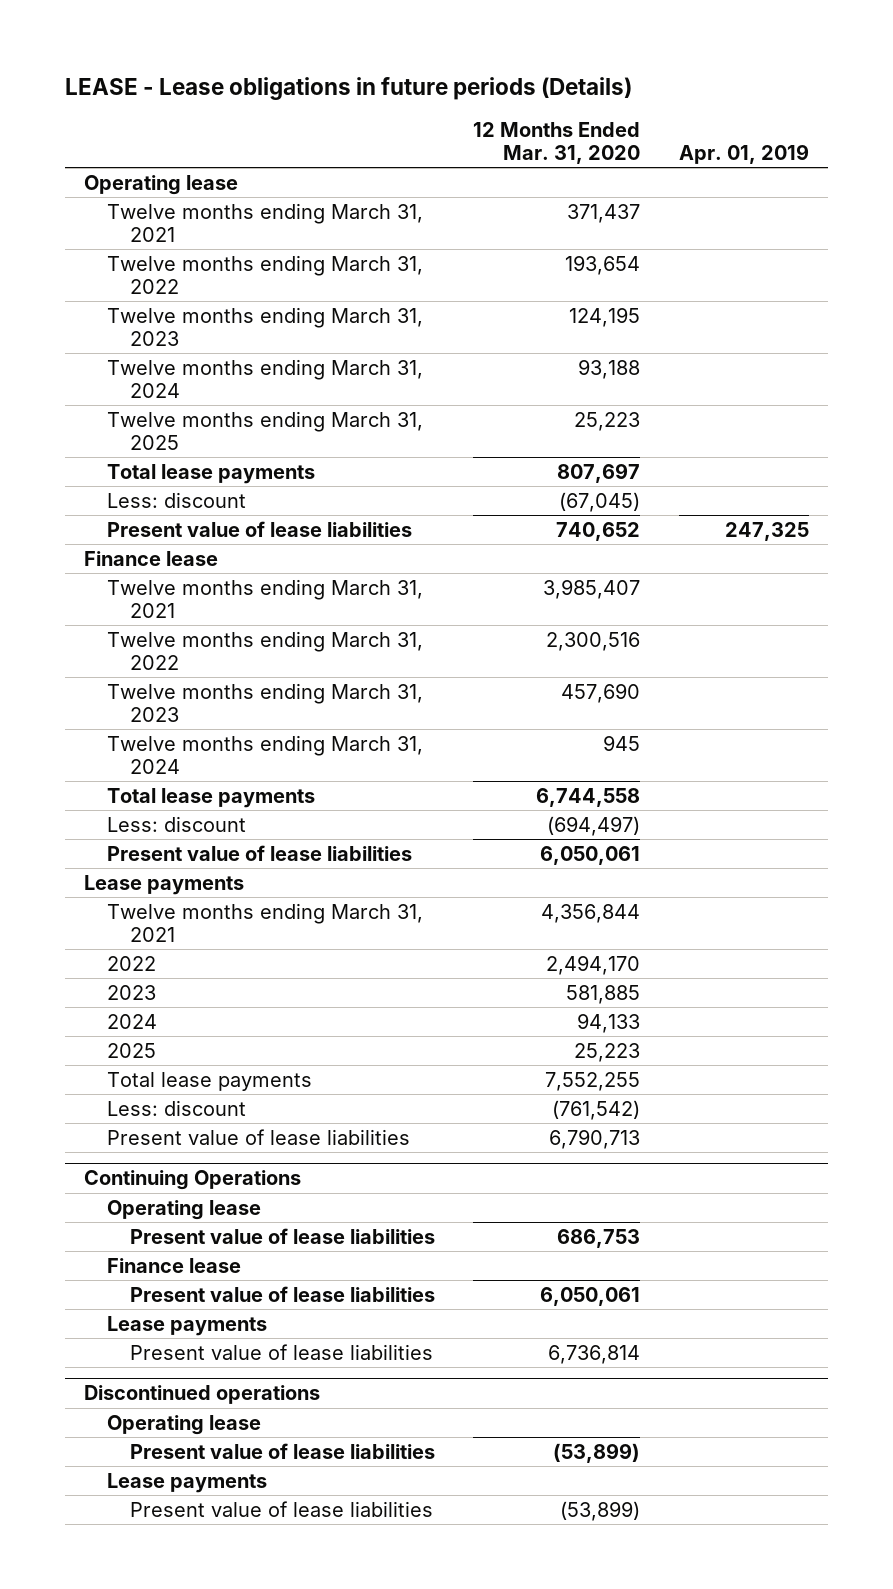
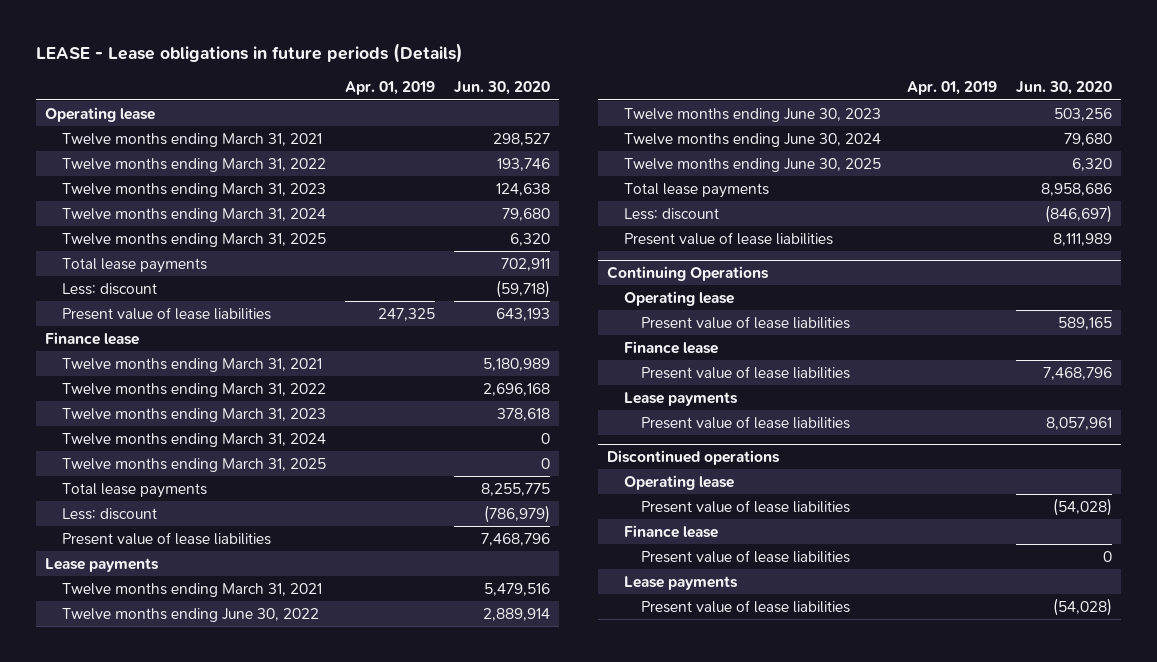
- | 12 Months Ended Mar. 31, 2020 | Apr. 01, 2019
+ | Apr. 01, 2019 | Jun. 30, 2020
+ Twelve months ending March 31, 2025 | | 0
- 2022 | 2,494,170 |
- 2023 | 581,885 |
- 2024 | 94,133 |
- 2025 | 25,223 |
+ Twelve months ending June 30, 2022 | | 2,889,914
+ Twelve months ending June 30, 2023 | | 503,256
+ Twelve months ending June 30, 2024 | | 79,680
+ Twelve months ending June 30, 2025 | | 6,320
@ Discontinued operations
+ Finance lease
+ Present value of lease liabilities | | 0

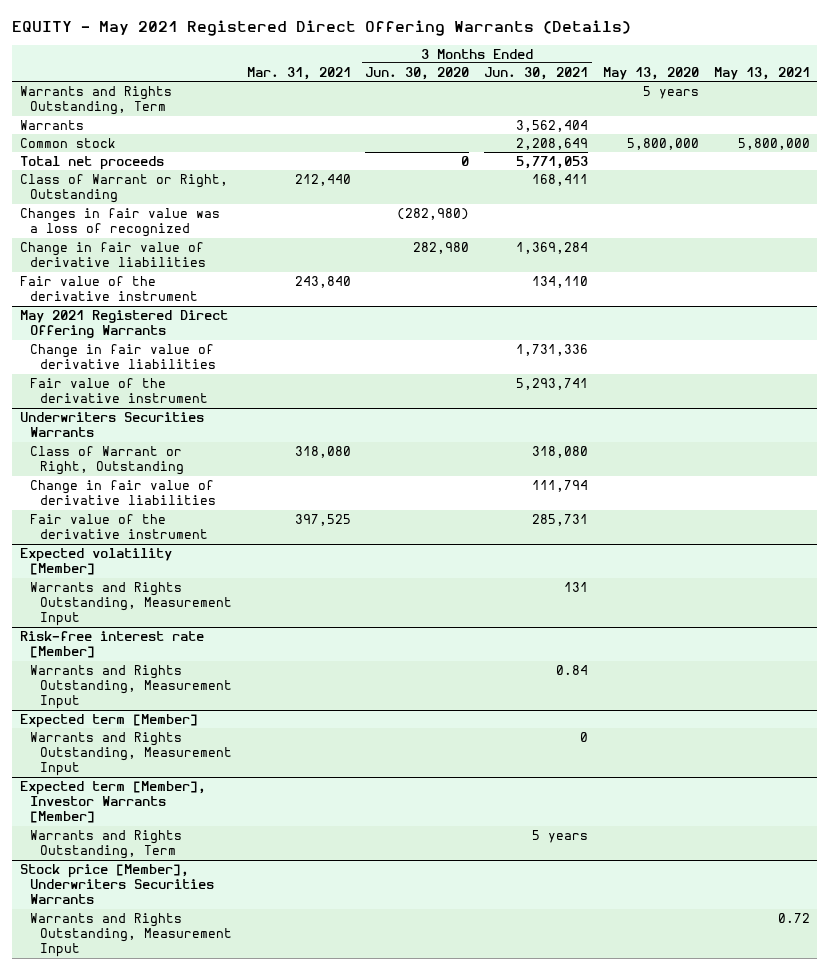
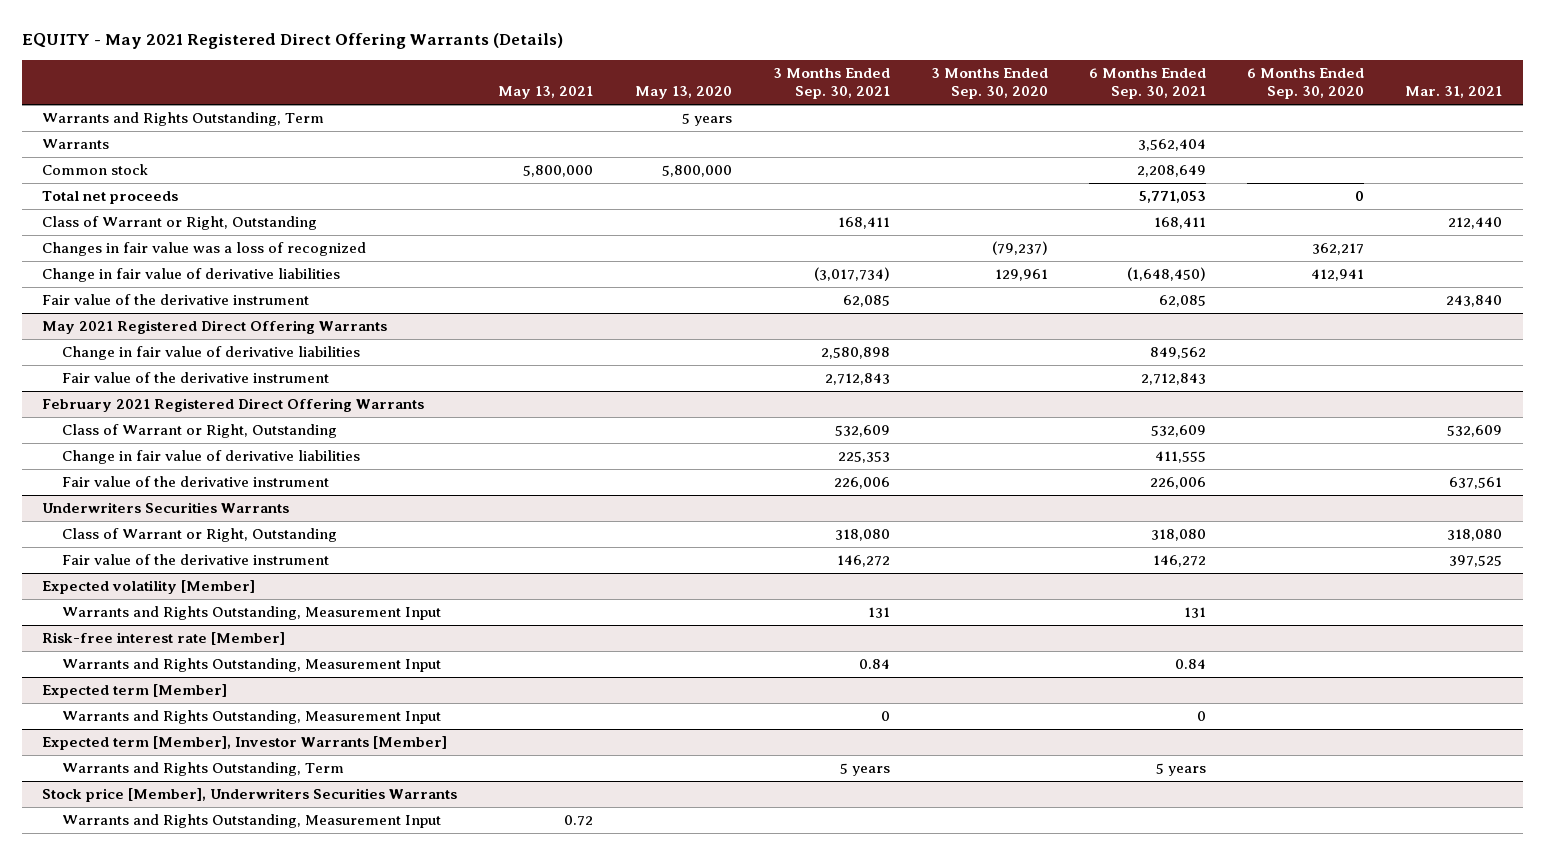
- | Mar. 31, 2021 | 3 Months Ended Jun. 30, 2020 | 3 Months Ended Jun. 30, 2021 | May 13, 2020 | May 13, 2021
+ | May 13, 2021 | May 13, 2020 | 3 Months Ended Sep. 30, 2021 | 3 Months Ended Sep. 30, 2020 | 6 Months Ended Sep. 30, 2021 | 6 Months Ended Sep. 30, 2020 | Mar. 31, 2021
+ February 2021 Registered Direct Offering Warrants
+ Class of Warrant or Right, Outstanding | | | 532,609 | | 532,609 | | 532,609
+ Change in fair value of derivative liabilities | | | 225,353 | | 411,555 | |
+ Fair value of the derivative instrument | | | 226,006 | | 226,006 | | 637,561
@ Underwriters Securities Warrants
- Change in fair value of derivative liabilities | | | 111,794 | |

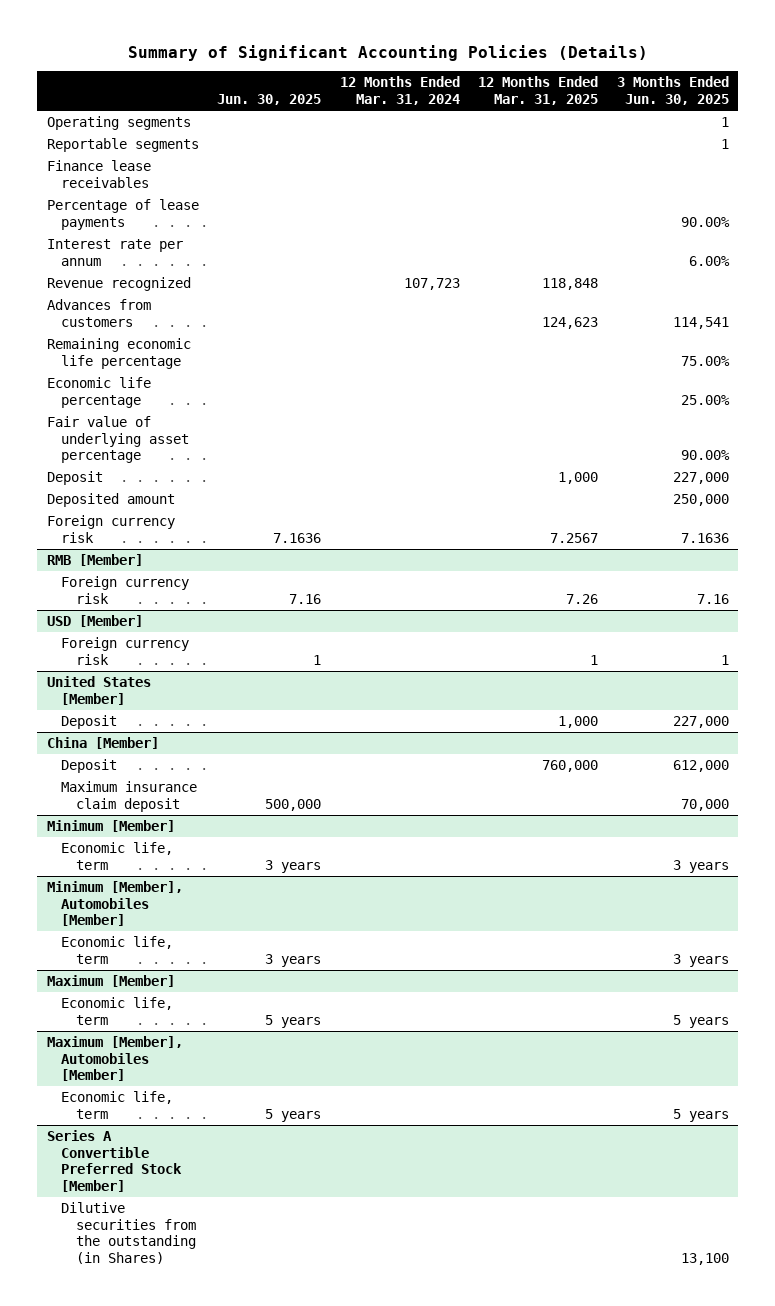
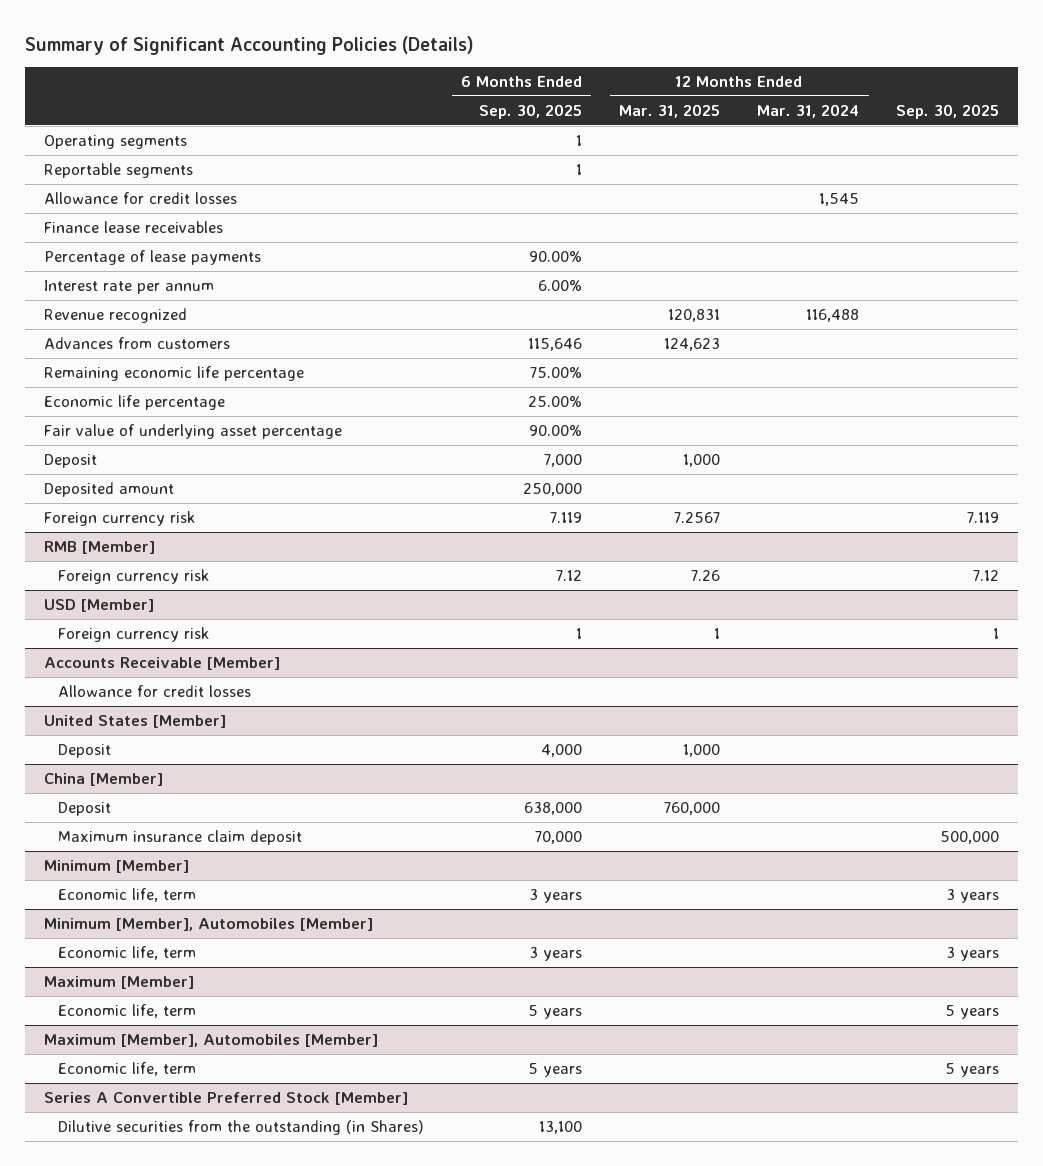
- | Jun. 30, 2025 | 12 Months Ended Mar. 31, 2024 | 12 Months Ended Mar. 31, 2025 | 3 Months Ended Jun. 30, 2025
+ | 6 Months Ended Sep. 30, 2025 | 12 Months Ended Mar. 31, 2025 | 12 Months Ended Mar. 31, 2024 | Sep. 30, 2025
+ Allowance for credit losses | | | 1,545 |
- Revenue recognized | | 107,723 | 118,848 |
+ Revenue recognized | | 120,831 | 116,488 |
+ Accounts Receivable [Member]
+ Allowance for credit losses

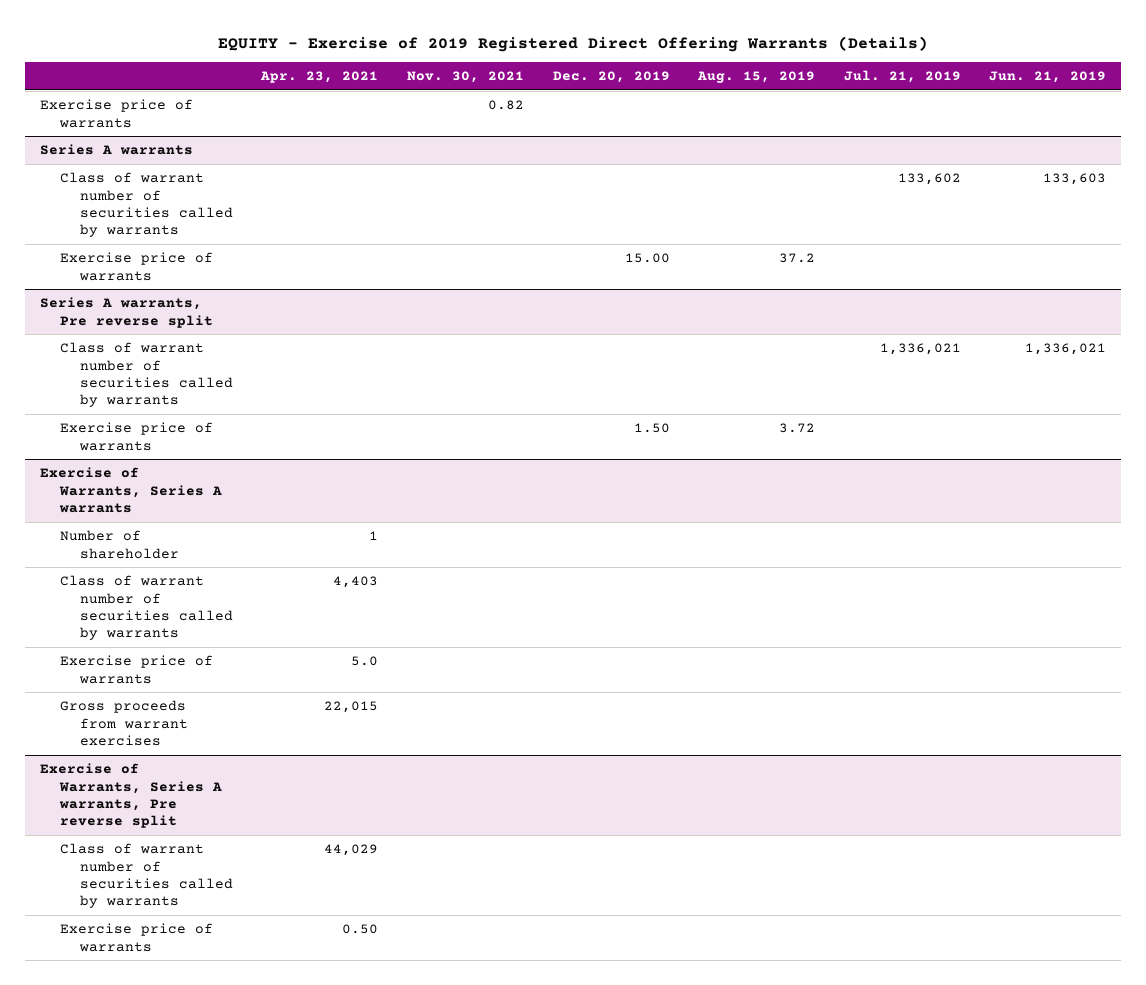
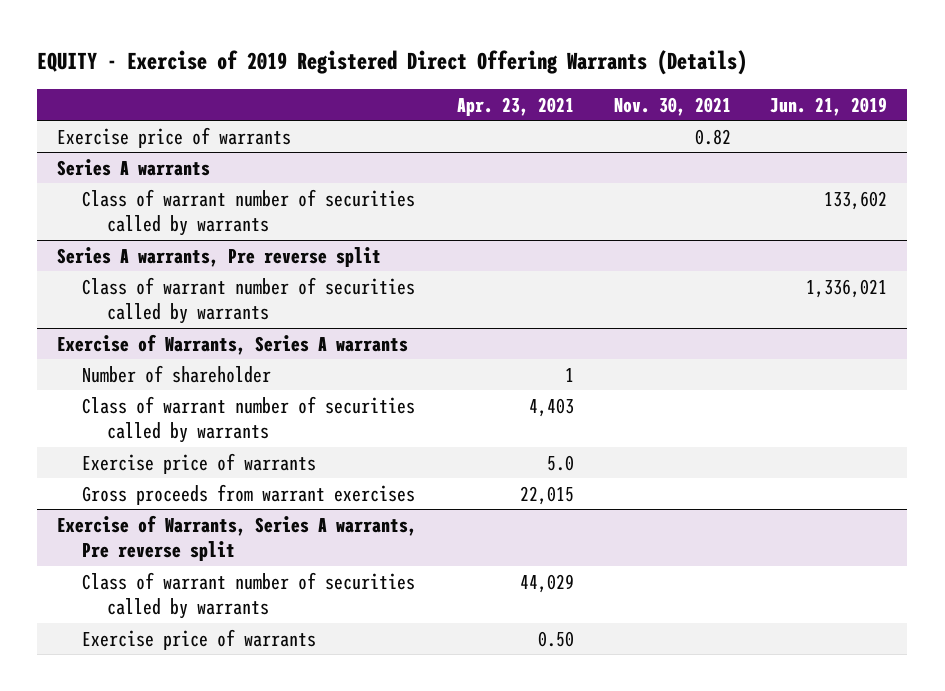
- | Apr. 23, 2021 | Nov. 30, 2021 | Dec. 20, 2019 | Aug. 15, 2019 | Jul. 21, 2019 | Jun. 21, 2019
+ | Apr. 23, 2021 | Nov. 30, 2021 | Jun. 21, 2019
@ Series A warrants
- Class of warrant number of securities called by warrants | | | | | 133,602 | 133,603
- Exercise price of warrants | | | 15.00 | 37.2 | |
+ Class of warrant number of securities called by warrants | | | 133,602
@ Series A warrants, Pre reverse split
- Exercise price of warrants | | | 1.50 | 3.72 | |

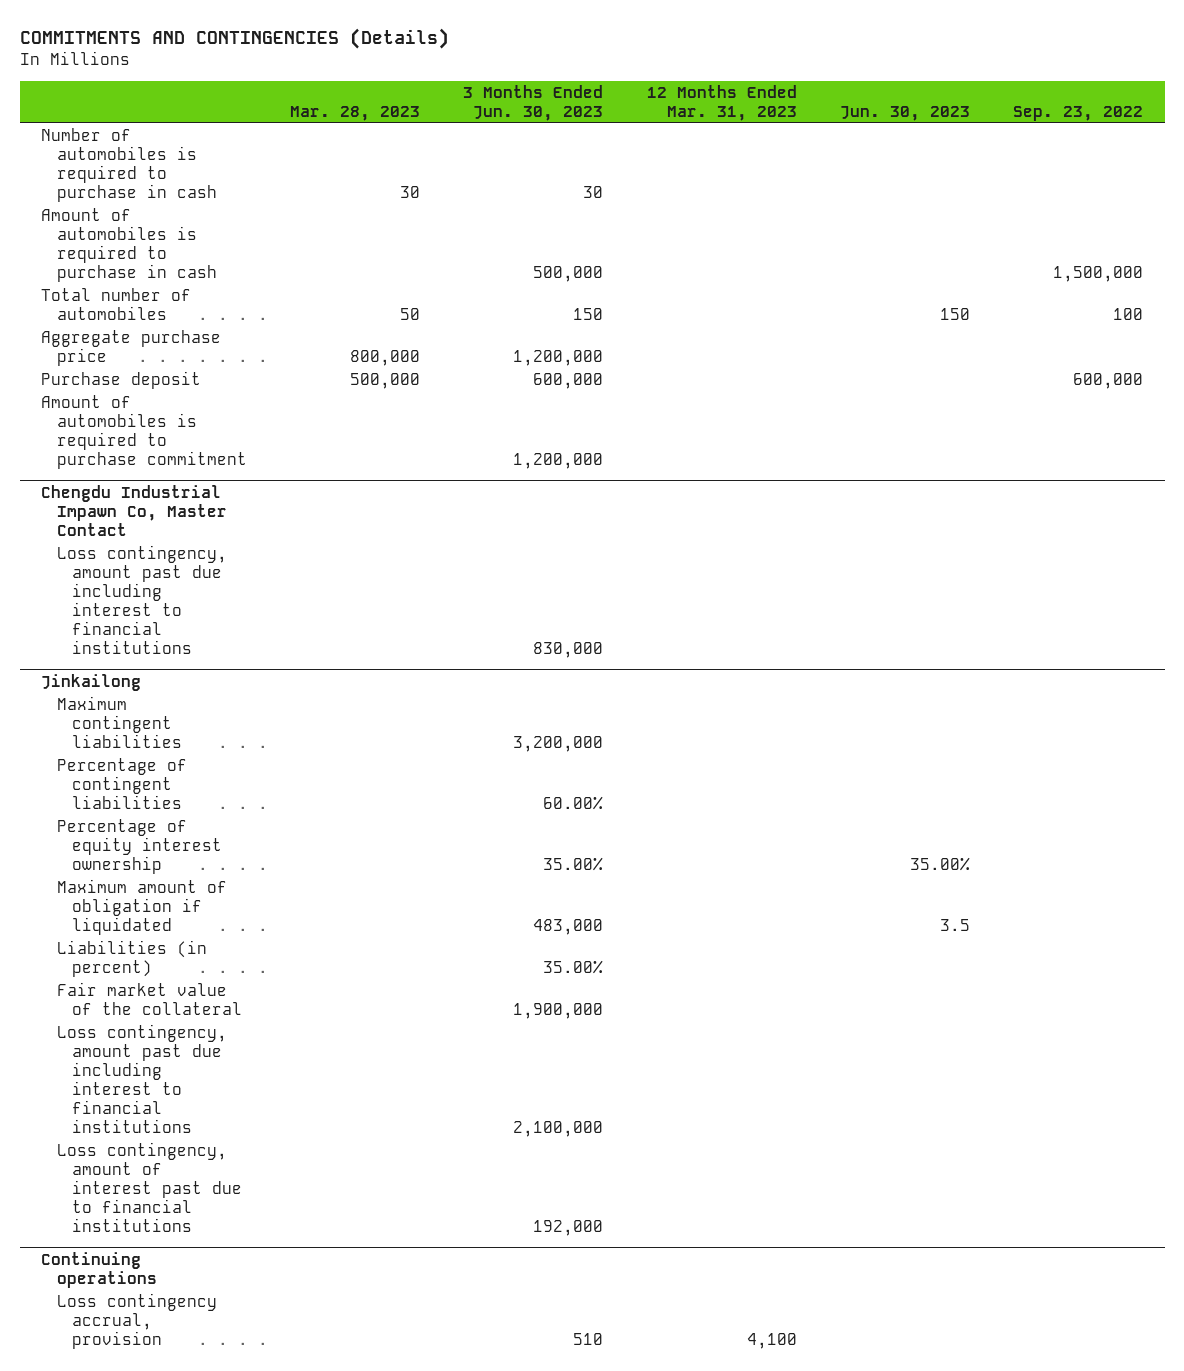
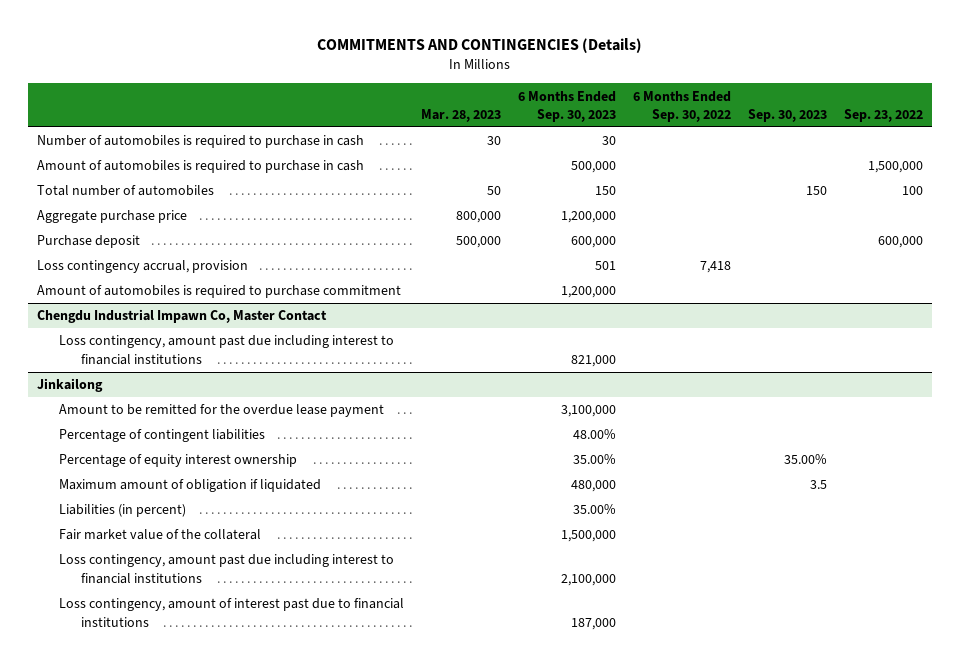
- | Mar. 28, 2023 | 3 Months Ended Jun. 30, 2023 | 12 Months Ended Mar. 31, 2023 | Jun. 30, 2023 | Sep. 23, 2022
+ | Mar. 28, 2023 | 6 Months Ended Sep. 30, 2023 | 6 Months Ended Sep. 30, 2022 | Sep. 30, 2023 | Sep. 23, 2022
+ Loss contingency accrual, provision | | 501 | 7,418 | |
@ Jinkailong
- Maximum contingent liabilities | | 3,200,000 | | |
+ Amount to be remitted for the overdue lease payment | | 3,100,000 | | |
- Continuing operations
- Loss contingency accrual, provision | | 510 | 4,100 | |

